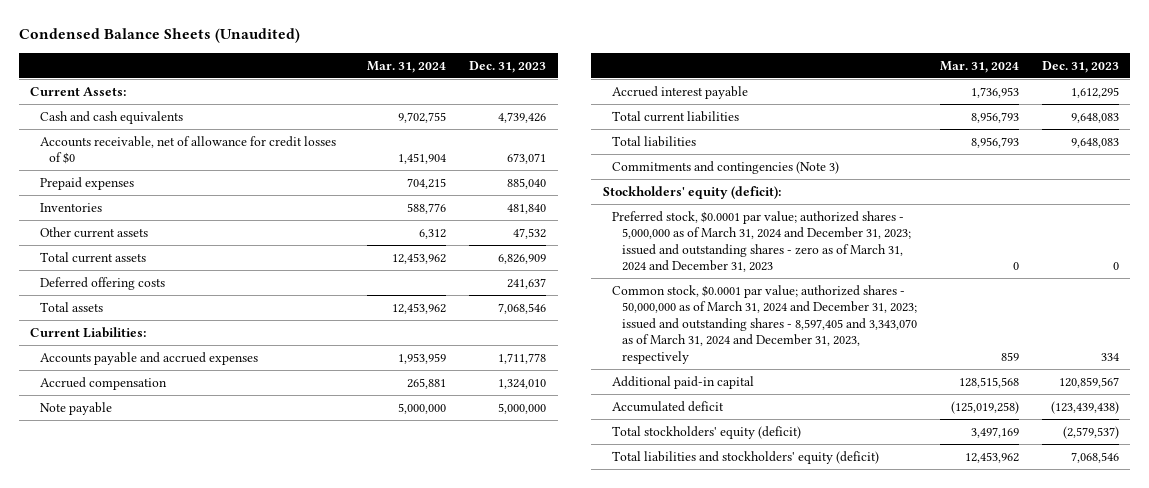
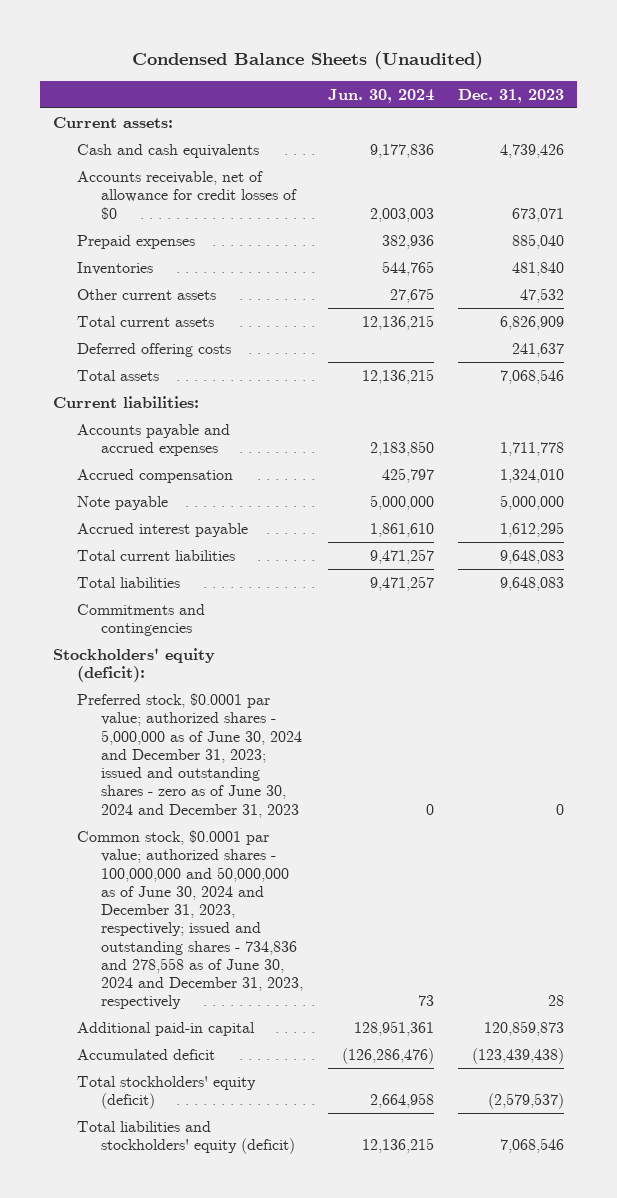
- | Mar. 31, 2024 | Dec. 31, 2023
+ | Jun. 30, 2024 | Dec. 31, 2023
- Current Assets:
+ Current assets:
- Current Liabilities:
+ Current liabilities:
- Commitments and contingencies (Note 3)
+ Commitments and contingencies
- Preferred stock, $0.0001 par value; authorized shares - 5,000,000 as of March 31, 2024 and December 31, 2023; issued and outstanding shares - zero as of March 31, 2024 and December 31, 2023 | 0 | 0
- Common stock, $0.0001 par value; authorized shares - 50,000,000 as of March 31, 2024 and December 31, 2023; issued and outstanding shares - 8,597,405 and 3,343,070 as of March 31, 2024 and December 31, 2023, respectively | 859 | 334
- Additional paid-in capital | 128,515,568 | 120,859,567
+ Preferred stock, $0.0001 par value; authorized shares - 5,000,000 as of June 30, 2024 and December 31, 2023; issued and outstanding shares - zero as of June 30, 2024 and December 31, 2023 | 0 | 0
+ Common stock, $0.0001 par value; authorized shares - 100,000,000 and 50,000,000 as of June 30, 2024 and December 31, 2023, respectively; issued and outstanding shares - 734,836 and 278,558 as of June 30, 2024 and December 31, 2023, respectively | 73 | 28
+ Additional paid-in capital | 128,951,361 | 120,859,873

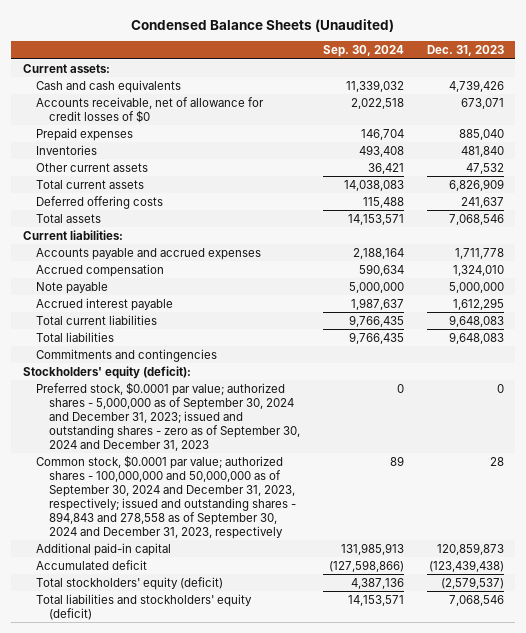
- | Jun. 30, 2024 | Dec. 31, 2023
+ | Sep. 30, 2024 | Dec. 31, 2023
- Preferred stock, $0.0001 par value; authorized shares - 5,000,000 as of June 30, 2024 and December 31, 2023; issued and outstanding shares - zero as of June 30, 2024 and December 31, 2023 | 0 | 0
- Common stock, $0.0001 par value; authorized shares - 100,000,000 and 50,000,000 as of June 30, 2024 and December 31, 2023, respectively; issued and outstanding shares - 734,836 and 278,558 as of June 30, 2024 and December 31, 2023, respectively | 73 | 28
+ Preferred stock, $0.0001 par value; authorized shares - 5,000,000 as of September 30, 2024 and December 31, 2023; issued and outstanding shares - zero as of September 30, 2024 and December 31, 2023 | 0 | 0
+ Common stock, $0.0001 par value; authorized shares - 100,000,000 and 50,000,000 as of September 30, 2024 and December 31, 2023, respectively; issued and outstanding shares - 894,843 and 278,558 as of September 30, 2024 and December 31, 2023, respectively | 89 | 28

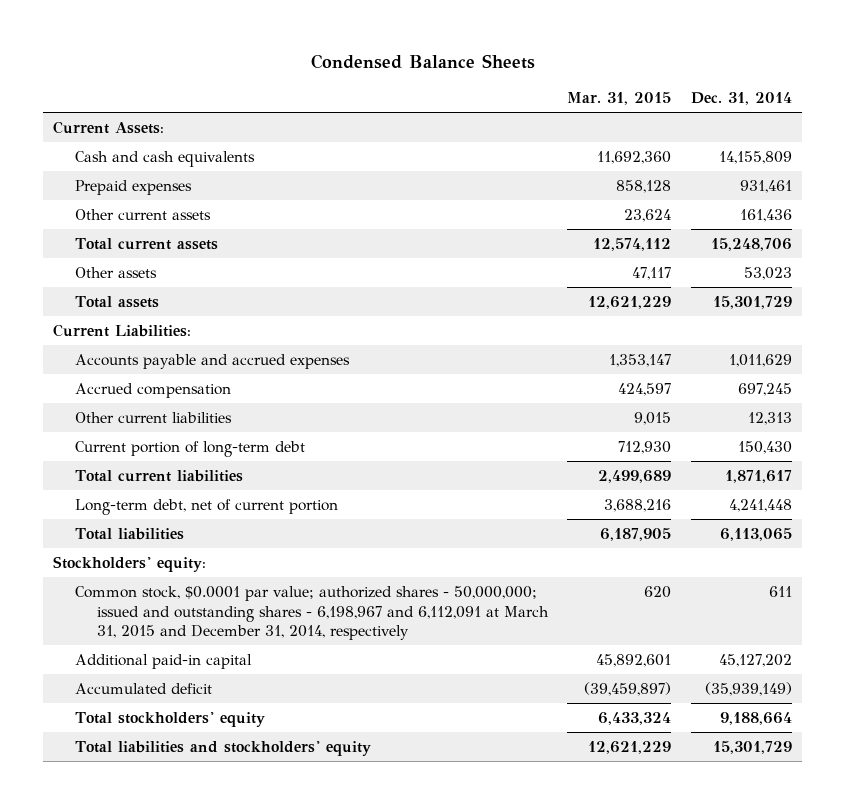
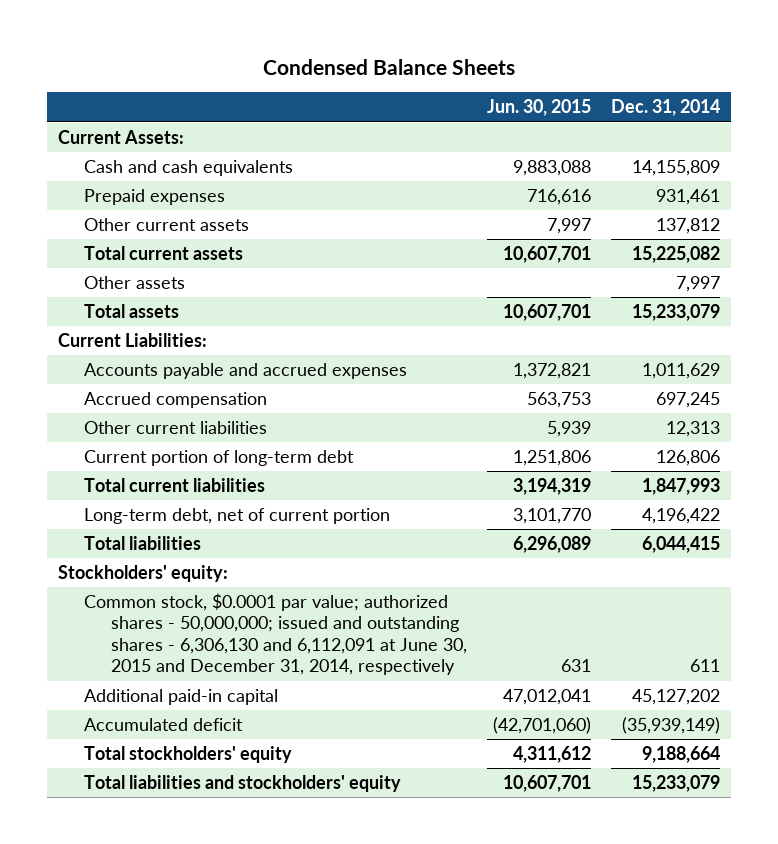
- | Mar. 31, 2015 | Dec. 31, 2014
+ | Jun. 30, 2015 | Dec. 31, 2014
- Other current assets | 23,624 | 161,436
- Total current assets | 12,574,112 | 15,248,706
- Other assets | 47,117 | 53,023
- Total assets | 12,621,229 | 15,301,729
+ Other current assets | 7,997 | 137,812
+ Total current assets | 10,607,701 | 15,225,082
+ Other assets | | 7,997
+ Total assets | 10,607,701 | 15,233,079
- Current portion of long-term debt | 712,930 | 150,430
- Total current liabilities | 2,499,689 | 1,871,617
- Long-term debt, net of current portion | 3,688,216 | 4,241,448
- Total liabilities | 6,187,905 | 6,113,065
+ Current portion of long-term debt | 1,251,806 | 126,806
+ Total current liabilities | 3,194,319 | 1,847,993
+ Long-term debt, net of current portion | 3,101,770 | 4,196,422
+ Total liabilities | 6,296,089 | 6,044,415
- Common stock, $0.0001 par value; authorized shares - 50,000,000; issued and outstanding shares - 6,198,967 and 6,112,091 at March 31, 2015 and December 31, 2014, respectively | 620 | 611
+ Common stock, $0.0001 par value; authorized shares - 50,000,000; issued and outstanding shares - 6,306,130 and 6,112,091 at June 30, 2015 and December 31, 2014, respectively | 631 | 611
- Total liabilities and stockholders' equity | 12,621,229 | 15,301,729
+ Total liabilities and stockholders' equity | 10,607,701 | 15,233,079

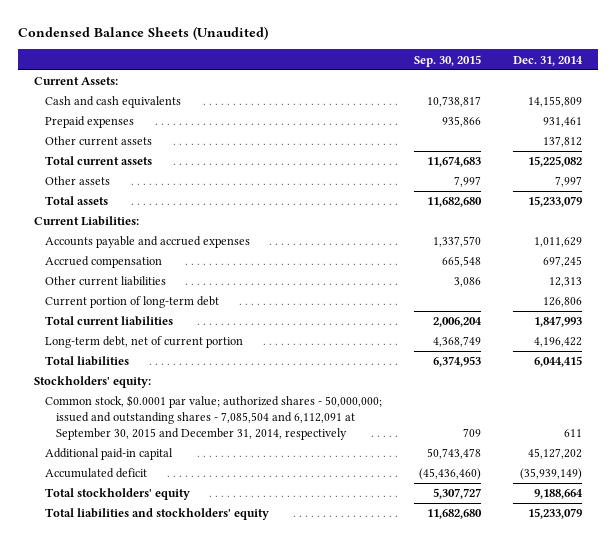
- Condensed Balance Sheets
+ Condensed Balance Sheets (Unaudited)
- | Jun. 30, 2015 | Dec. 31, 2014
+ | Sep. 30, 2015 | Dec. 31, 2014
- Common stock, $0.0001 par value; authorized shares - 50,000,000; issued and outstanding shares - 6,306,130 and 6,112,091 at June 30, 2015 and December 31, 2014, respectively | 631 | 611
+ Common stock, $0.0001 par value; authorized shares - 50,000,000; issued and outstanding shares - 7,085,504 and 6,112,091 at September 30, 2015 and December 31, 2014, respectively | 709 | 611

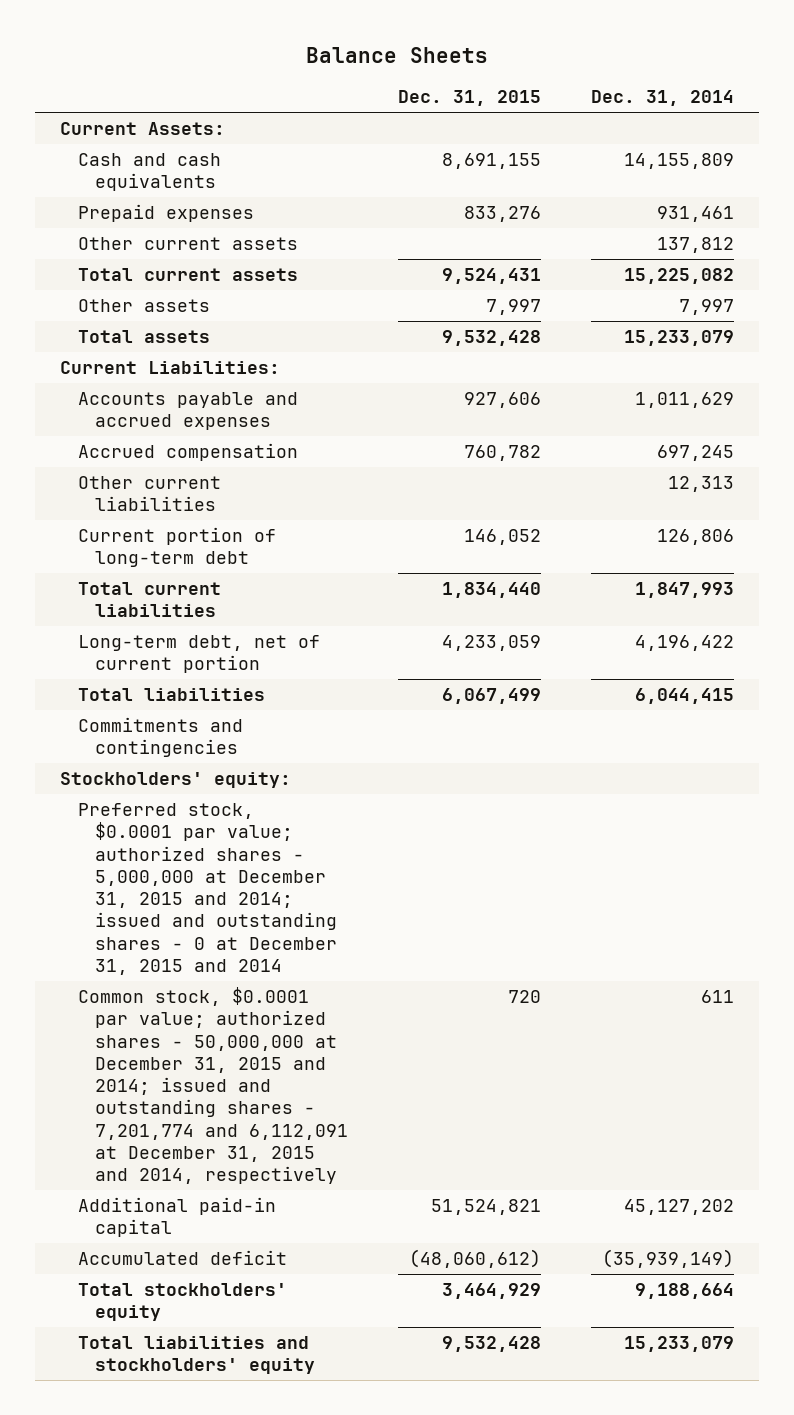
- Condensed Balance Sheets (Unaudited)
+ Balance Sheets
- | Sep. 30, 2015 | Dec. 31, 2014
+ | Dec. 31, 2015 | Dec. 31, 2014
+ Commitments and contingencies
- Common stock, $0.0001 par value; authorized shares - 50,000,000; issued and outstanding shares - 7,085,504 and 6,112,091 at September 30, 2015 and December 31, 2014, respectively | 709 | 611
+ Preferred stock, $0.0001 par value; authorized shares - 5,000,000 at December 31, 2015 and 2014; issued and outstanding shares - 0 at December 31, 2015 and 2014
+ Common stock, $0.0001 par value; authorized shares - 50,000,000 at December 31, 2015 and 2014; issued and outstanding shares - 7,201,774 and 6,112,091 at December 31, 2015 and 2014, respectively | 720 | 611

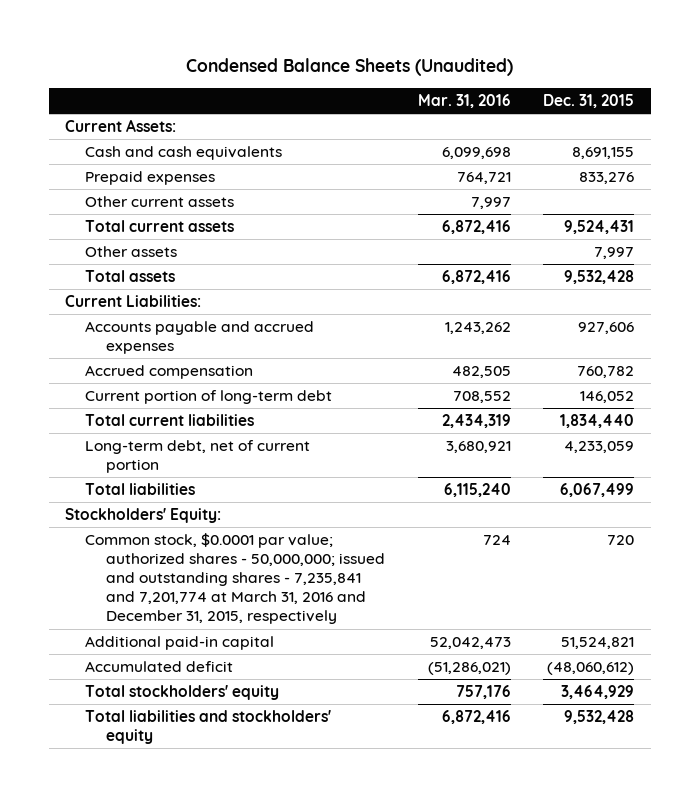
- Balance Sheets
+ Condensed Balance Sheets (Unaudited)
- | Dec. 31, 2015 | Dec. 31, 2014
+ | Mar. 31, 2016 | Dec. 31, 2015
- Other current liabilities | | 12,313
- Commitments and contingencies
- Stockholders' equity:
- Preferred stock, $0.0001 par value; authorized shares - 5,000,000 at December 31, 2015 and 2014; issued and outstanding shares - 0 at December 31, 2015 and 2014
- Common stock, $0.0001 par value; authorized shares - 50,000,000 at December 31, 2015 and 2014; issued and outstanding shares - 7,201,774 and 6,112,091 at December 31, 2015 and 2014, respectively | 720 | 611
+ Stockholders' Equity:
+ Common stock, $0.0001 par value; authorized shares - 50,000,000; issued and outstanding shares - 7,235,841 and 7,201,774 at March 31, 2016 and December 31, 2015, respectively | 724 | 720

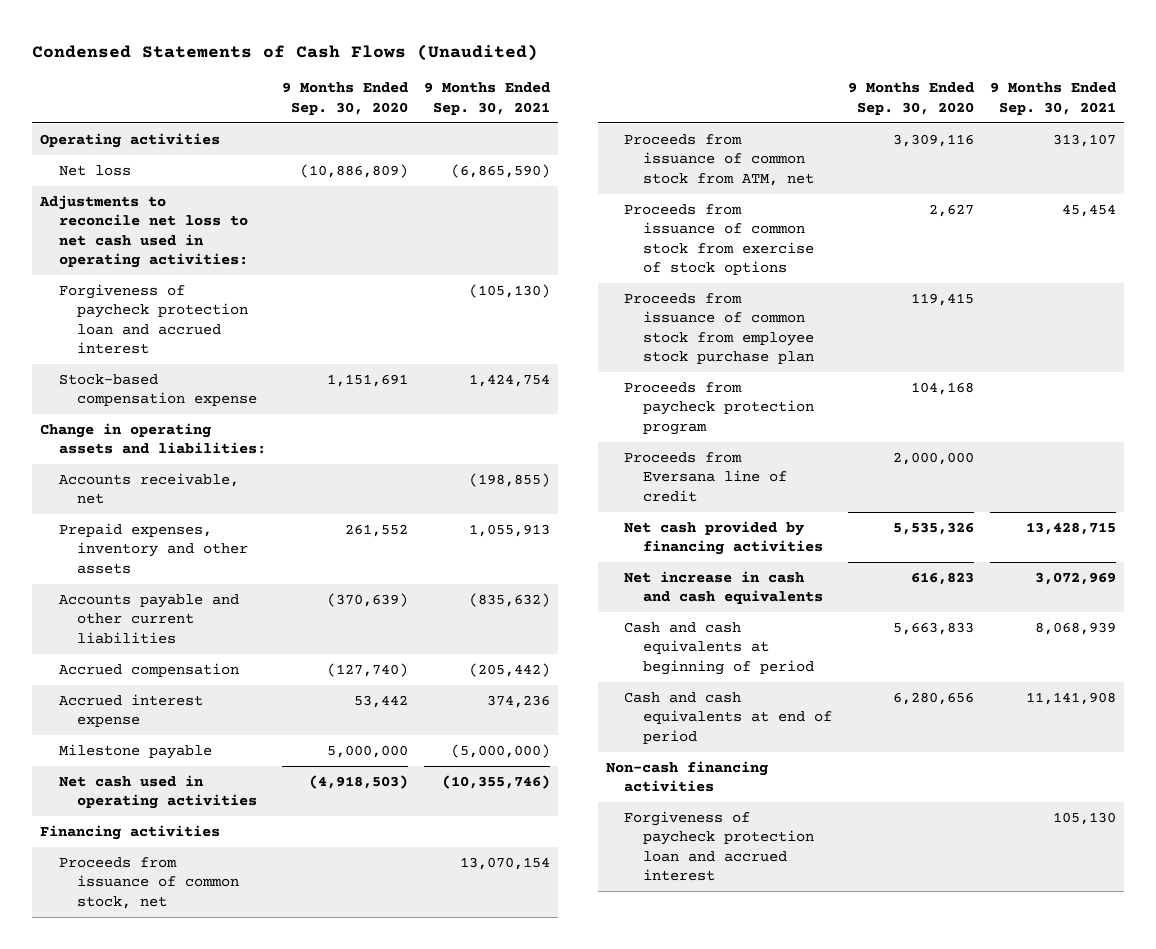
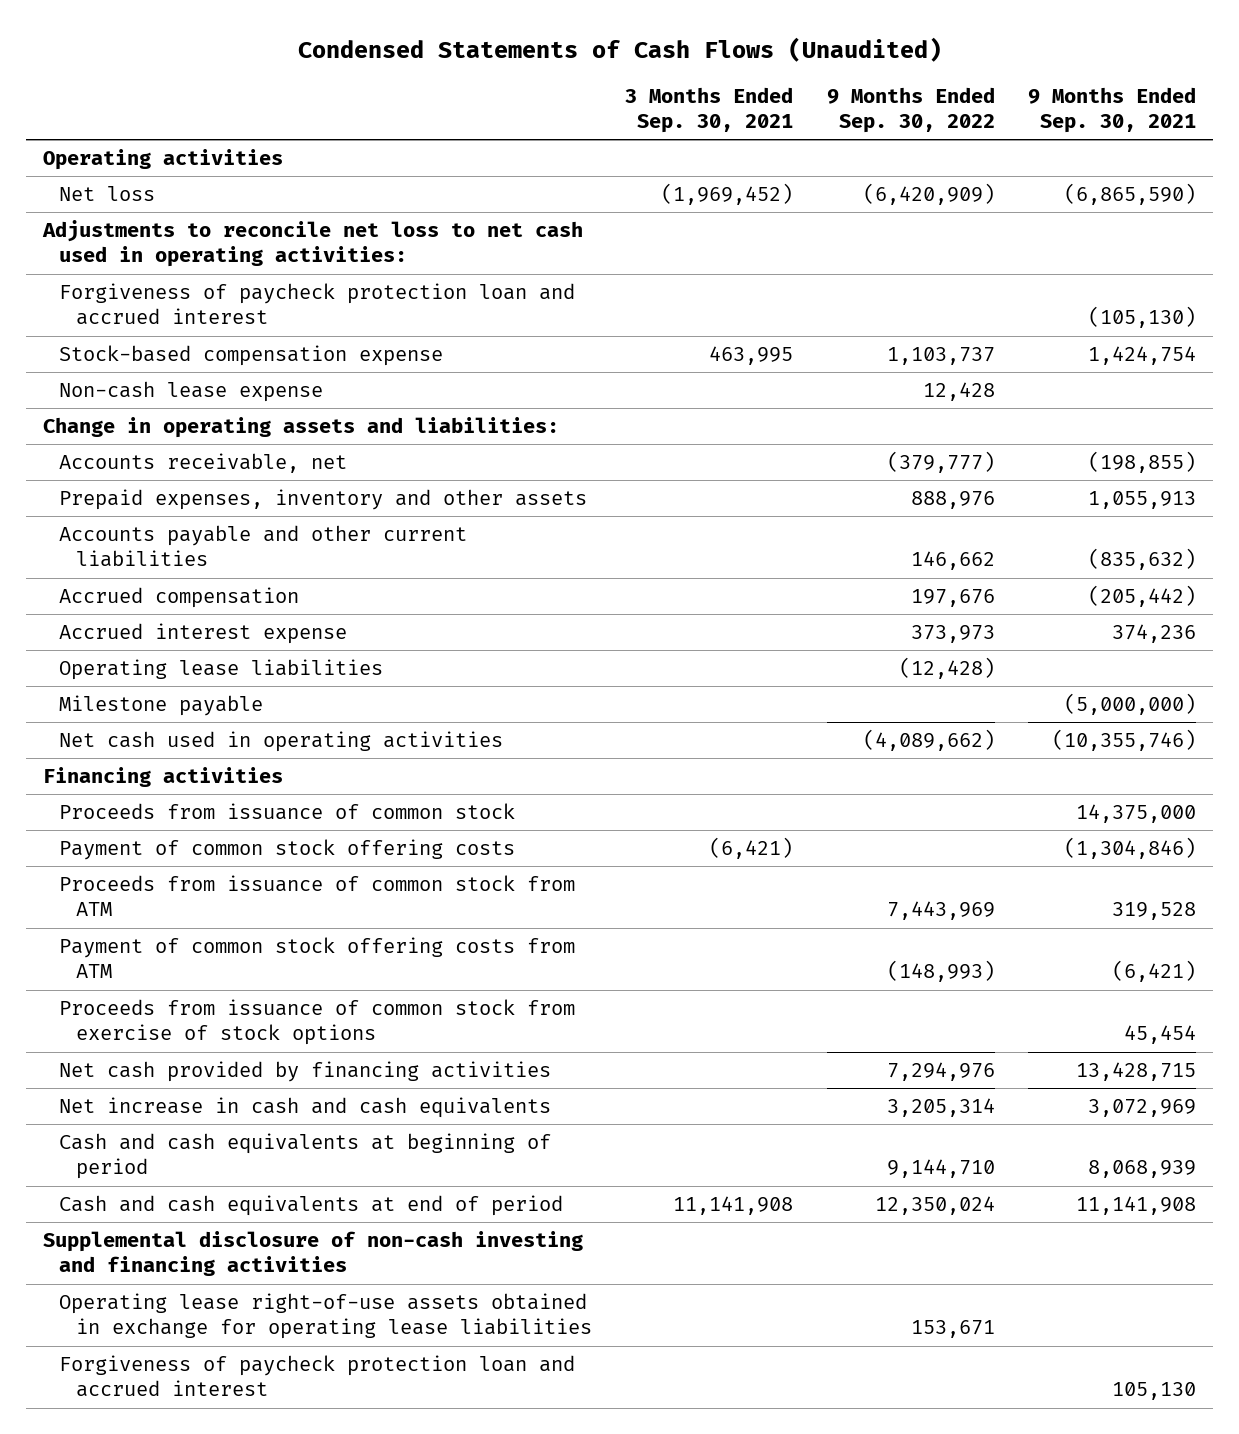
- | 9 Months Ended Sep. 30, 2020 | 9 Months Ended Sep. 30, 2021
+ | 3 Months Ended Sep. 30, 2021 | 9 Months Ended Sep. 30, 2022 | 9 Months Ended Sep. 30, 2021
+ Non-cash lease expense | | 12,428 |
+ Operating lease liabilities | | (12,428) |
- Proceeds from issuance of common stock, net | | 13,070,154
- Proceeds from issuance of common stock from ATM, net | 3,309,116 | 313,107
+ Proceeds from issuance of common stock | | | 14,375,000
+ Payment of common stock offering costs | (6,421) | | (1,304,846)
+ Proceeds from issuance of common stock from ATM | | 7,443,969 | 319,528
+ Payment of common stock offering costs from ATM | | (148,993) | (6,421)
- Proceeds from issuance of common stock from employee stock purchase plan | 119,415 |
- Proceeds from paycheck protection program | 104,168 |
- Proceeds from Eversana line of credit | 2,000,000 |
- Non-cash financing activities
+ Supplemental disclosure of non-cash investing and financing activities
+ Operating lease right-of-use assets obtained in exchange for operating lease liabilities | | 153,671 |

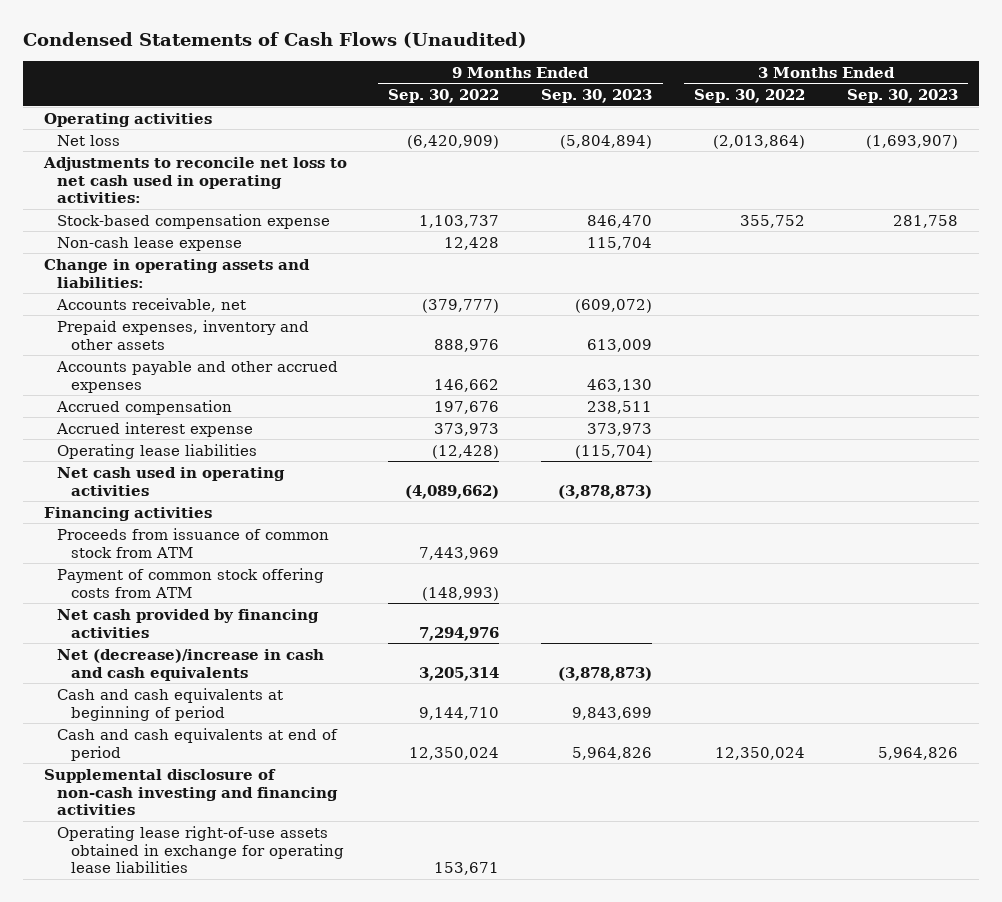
- | 3 Months Ended Sep. 30, 2021 | 9 Months Ended Sep. 30, 2022 | 9 Months Ended Sep. 30, 2021
+ | 9 Months Ended Sep. 30, 2022 | 9 Months Ended Sep. 30, 2023 | 3 Months Ended Sep. 30, 2022 | 3 Months Ended Sep. 30, 2023
- Forgiveness of paycheck protection loan and accrued interest | | | (105,130)
- Accounts payable and other current liabilities | | 146,662 | (835,632)
+ Accounts payable and other accrued expenses | 146,662 | 463,130 | |
- Milestone payable | | | (5,000,000)
- Proceeds from issuance of common stock | | | 14,375,000
- Payment of common stock offering costs | (6,421) | | (1,304,846)
- Proceeds from issuance of common stock from exercise of stock options | | | 45,454
- Net increase in cash and cash equivalents | | 3,205,314 | 3,072,969
+ Net (decrease)/increase in cash and cash equivalents | 3,205,314 | (3,878,873) | |
- Forgiveness of paycheck protection loan and accrued interest | | | 105,130

